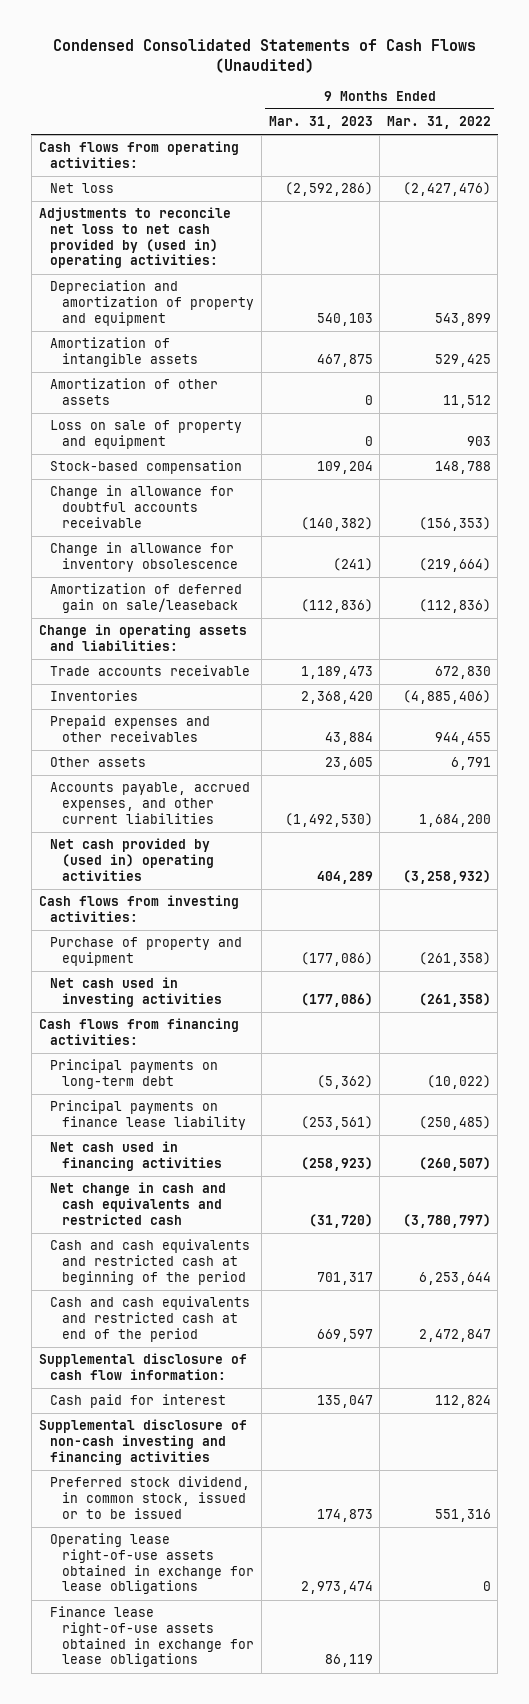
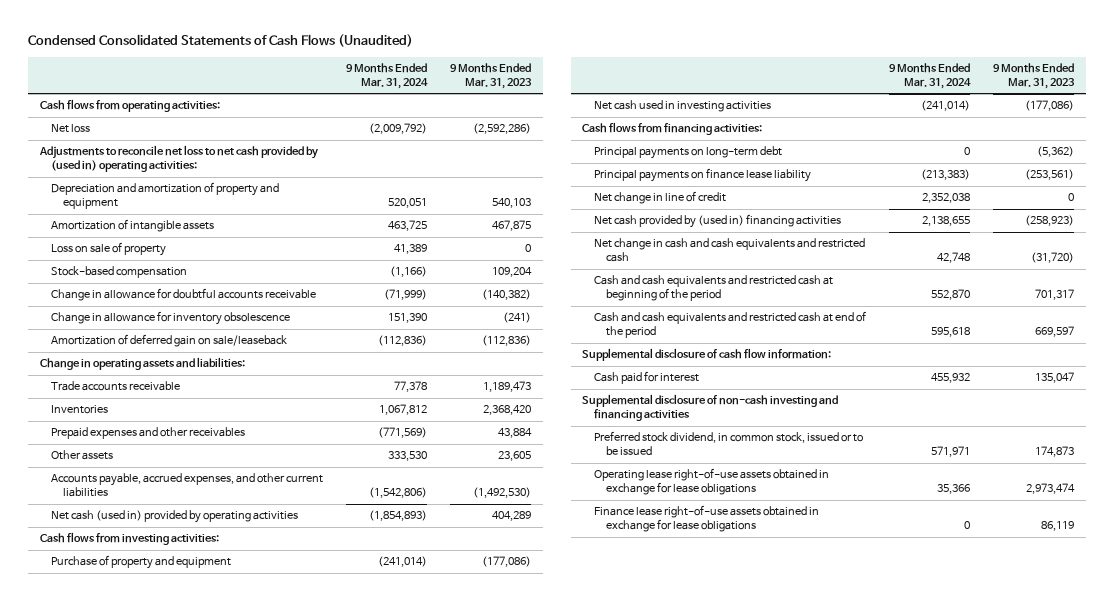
- | 9 Months Ended Mar. 31, 2023 | 9 Months Ended Mar. 31, 2022
+ | 9 Months Ended Mar. 31, 2024 | 9 Months Ended Mar. 31, 2023
- Amortization of other assets | 0 | 11,512
- Loss on sale of property and equipment | 0 | 903
+ Loss on sale of property | 41,389 | 0
- Net cash provided by (used in) operating activities | 404,289 | (3,258,932)
+ Net cash (used in) provided by operating activities | (1,854,893) | 404,289
- Net cash used in financing activities | (258,923) | (260,507)
+ Net change in line of credit | 2,352,038 | 0
+ Net cash provided by (used in) financing activities | 2,138,655 | (258,923)

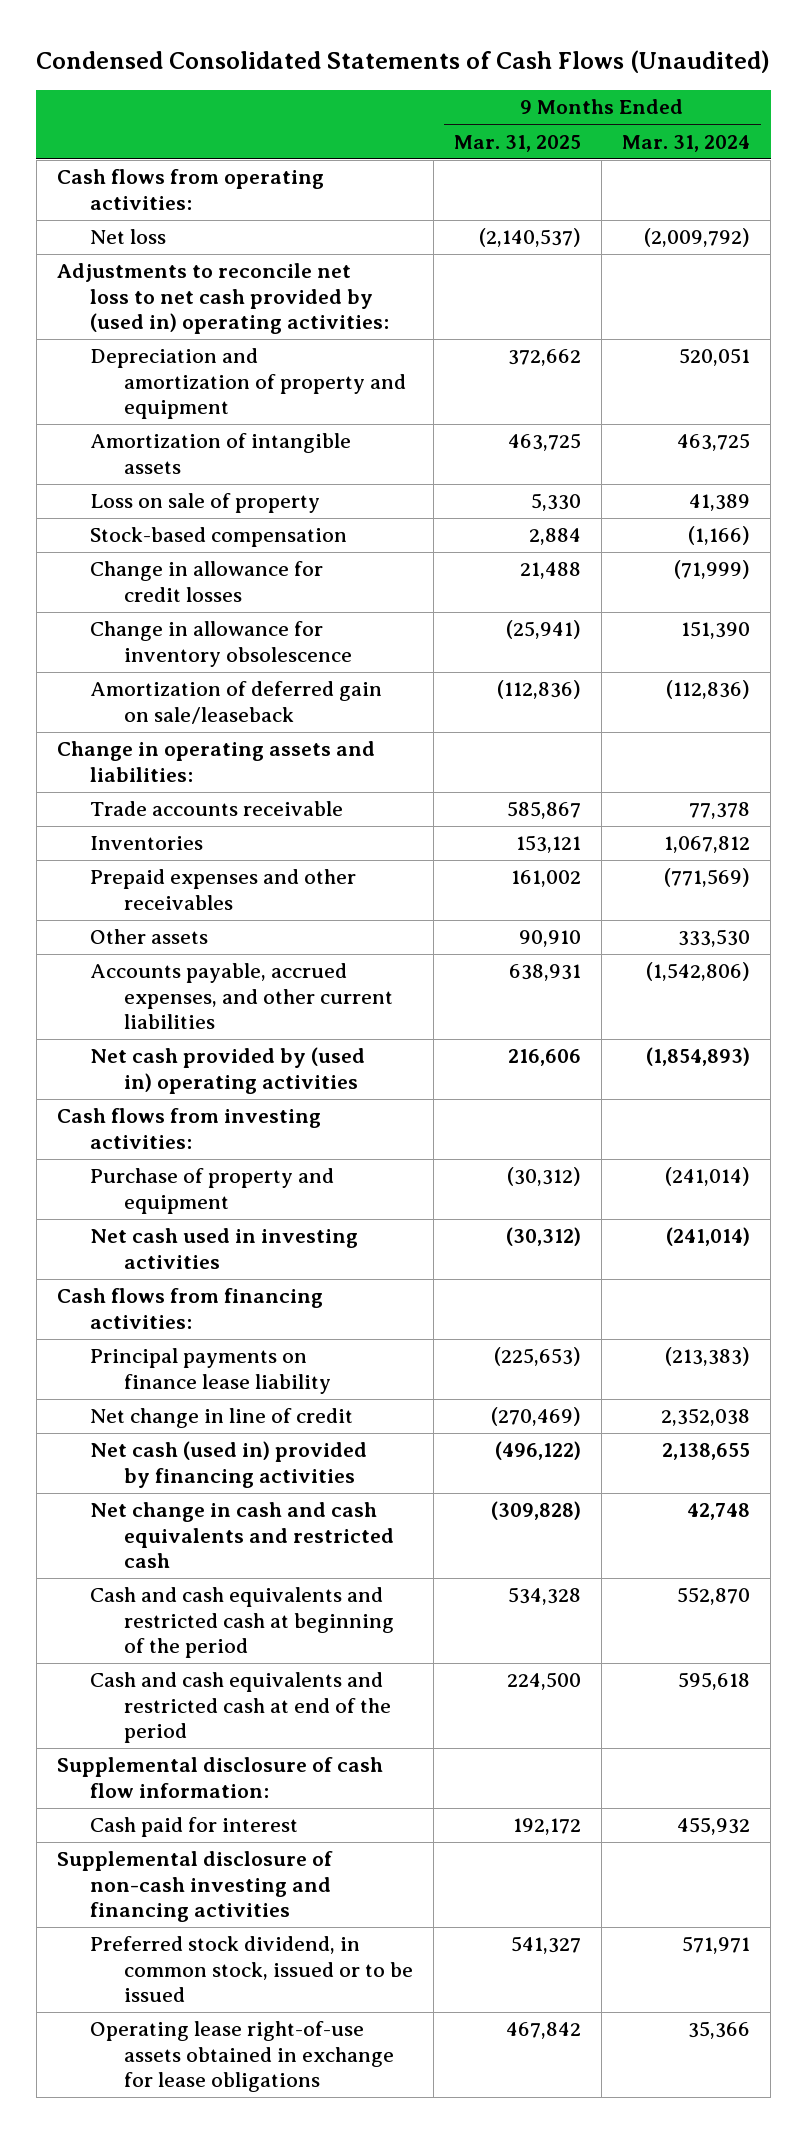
- | 9 Months Ended Mar. 31, 2024 | 9 Months Ended Mar. 31, 2023
+ | 9 Months Ended Mar. 31, 2025 | 9 Months Ended Mar. 31, 2024
- Change in allowance for doubtful accounts receivable | (71,999) | (140,382)
+ Change in allowance for credit losses | 21,488 | (71,999)
- Net cash (used in) provided by operating activities | (1,854,893) | 404,289
+ Net cash provided by (used in) operating activities | 216,606 | (1,854,893)
- Principal payments on long-term debt | 0 | (5,362)
- Net cash provided by (used in) financing activities | 2,138,655 | (258,923)
+ Net cash (used in) provided by financing activities | (496,122) | 2,138,655
- Finance lease right-of-use assets obtained in exchange for lease obligations | 0 | 86,119

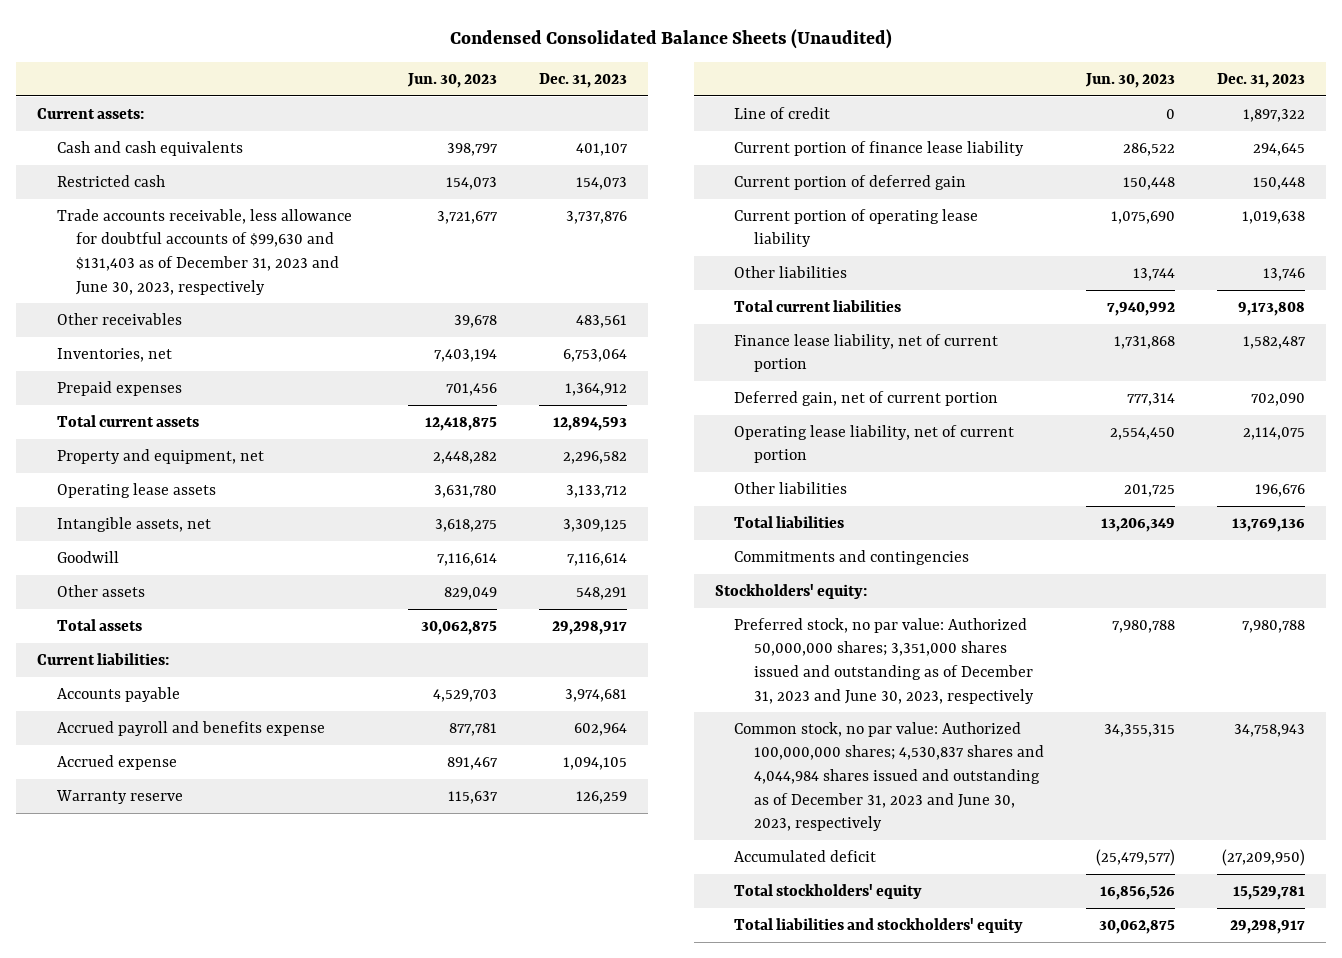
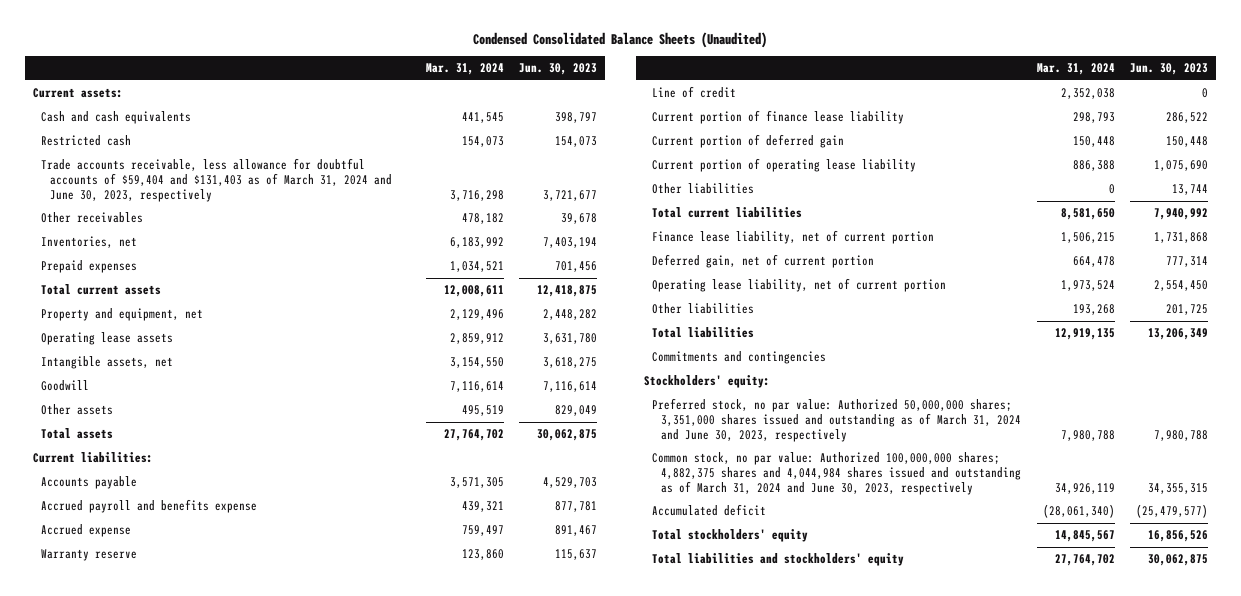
- | Jun. 30, 2023 | Dec. 31, 2023
+ | Mar. 31, 2024 | Jun. 30, 2023
- Trade accounts receivable, less allowance for doubtful accounts of $99,630 and $131,403 as of December 31, 2023 and June 30, 2023, respectively | 3,721,677 | 3,737,876
+ Trade accounts receivable, less allowance for doubtful accounts of $59,404 and $131,403 as of March 31, 2024 and June 30, 2023, respectively | 3,716,298 | 3,721,677
- Preferred stock, no par value: Authorized 50,000,000 shares; 3,351,000 shares issued and outstanding as of December 31, 2023 and June 30, 2023, respectively | 7,980,788 | 7,980,788
- Common stock, no par value: Authorized 100,000,000 shares; 4,530,837 shares and 4,044,984 shares issued and outstanding as of December 31, 2023 and June 30, 2023, respectively | 34,355,315 | 34,758,943
+ Preferred stock, no par value: Authorized 50,000,000 shares; 3,351,000 shares issued and outstanding as of March 31, 2024 and June 30, 2023, respectively | 7,980,788 | 7,980,788
+ Common stock, no par value: Authorized 100,000,000 shares; 4,882,375 shares and 4,044,984 shares issued and outstanding as of March 31, 2024 and June 30, 2023, respectively | 34,926,119 | 34,355,315

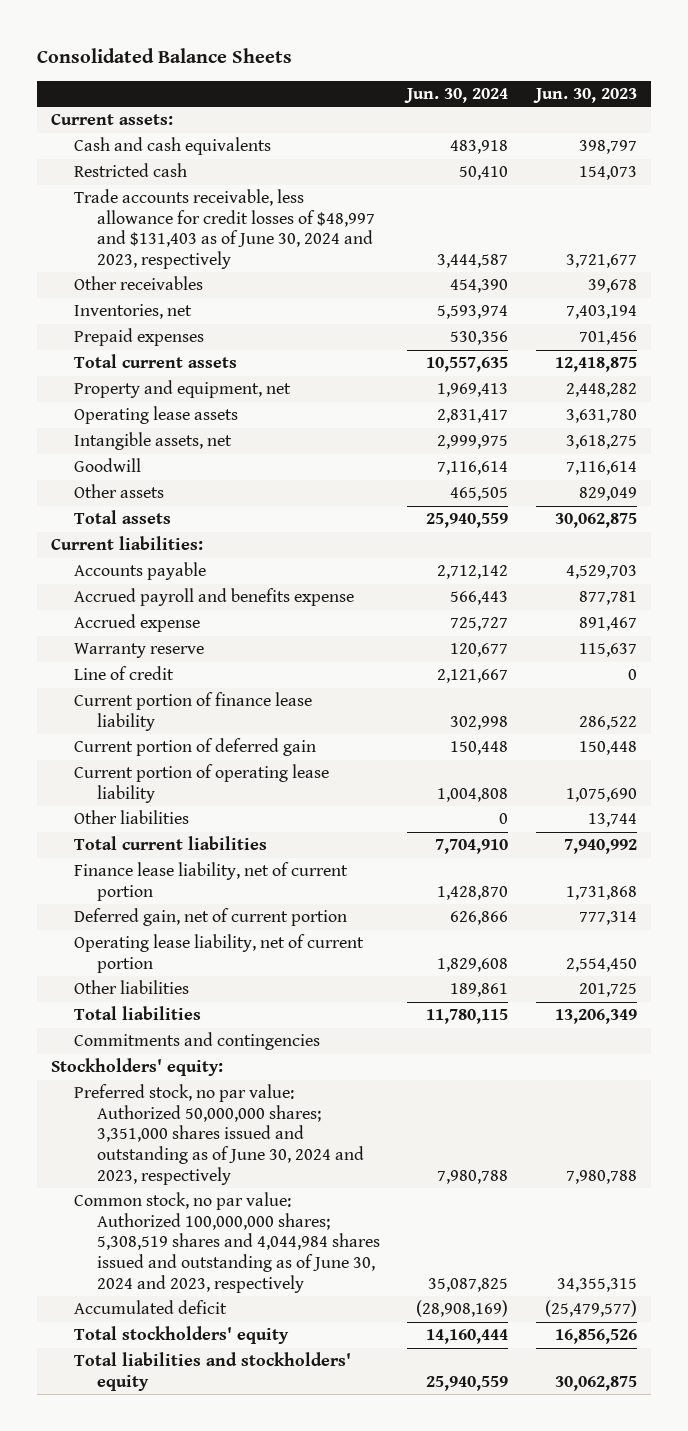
- Condensed Consolidated Balance Sheets (Unaudited)
+ Consolidated Balance Sheets
- | Mar. 31, 2024 | Jun. 30, 2023
+ | Jun. 30, 2024 | Jun. 30, 2023
- Trade accounts receivable, less allowance for doubtful accounts of $59,404 and $131,403 as of March 31, 2024 and June 30, 2023, respectively | 3,716,298 | 3,721,677
+ Trade accounts receivable, less allowance for credit losses of $48,997 and $131,403 as of June 30, 2024 and 2023, respectively | 3,444,587 | 3,721,677
- Preferred stock, no par value: Authorized 50,000,000 shares; 3,351,000 shares issued and outstanding as of March 31, 2024 and June 30, 2023, respectively | 7,980,788 | 7,980,788
- Common stock, no par value: Authorized 100,000,000 shares; 4,882,375 shares and 4,044,984 shares issued and outstanding as of March 31, 2024 and June 30, 2023, respectively | 34,926,119 | 34,355,315
+ Preferred stock, no par value: Authorized 50,000,000 shares; 3,351,000 shares issued and outstanding as of June 30, 2024 and 2023, respectively | 7,980,788 | 7,980,788
+ Common stock, no par value: Authorized 100,000,000 shares; 5,308,519 shares and 4,044,984 shares issued and outstanding as of June 30, 2024 and 2023, respectively | 35,087,825 | 34,355,315

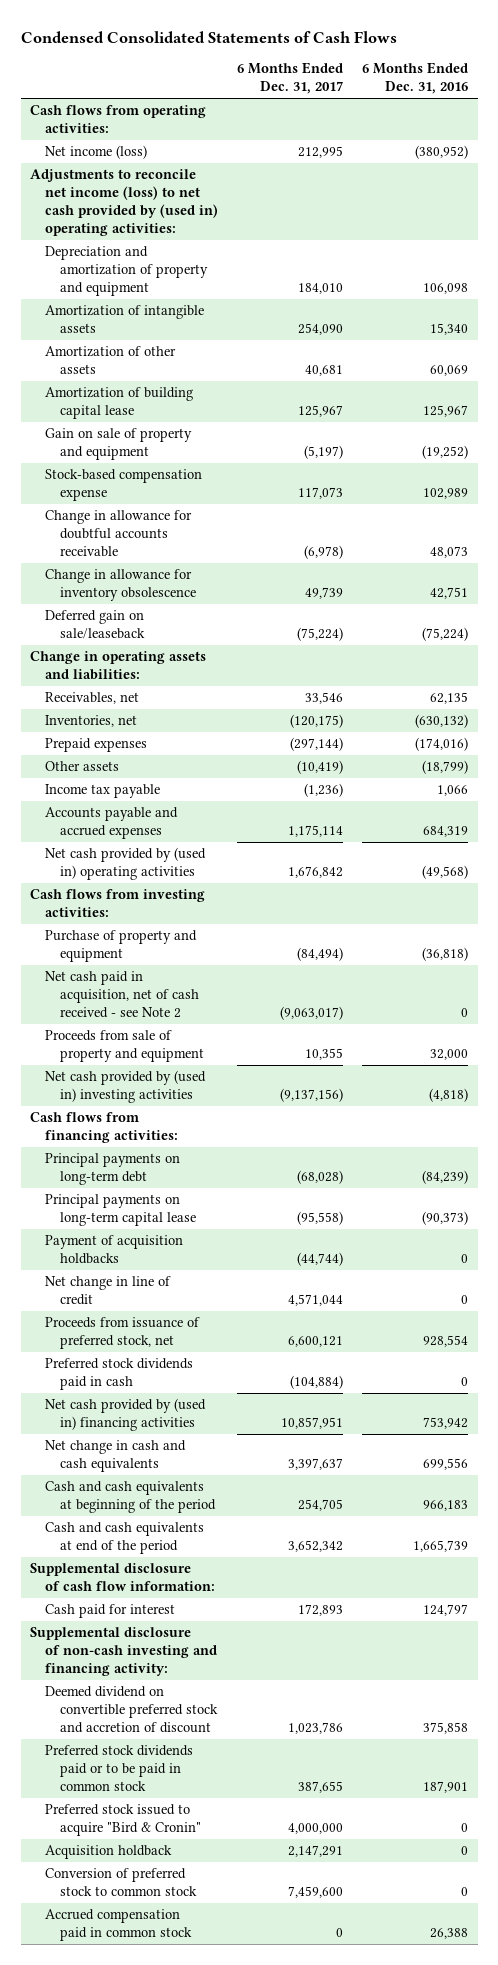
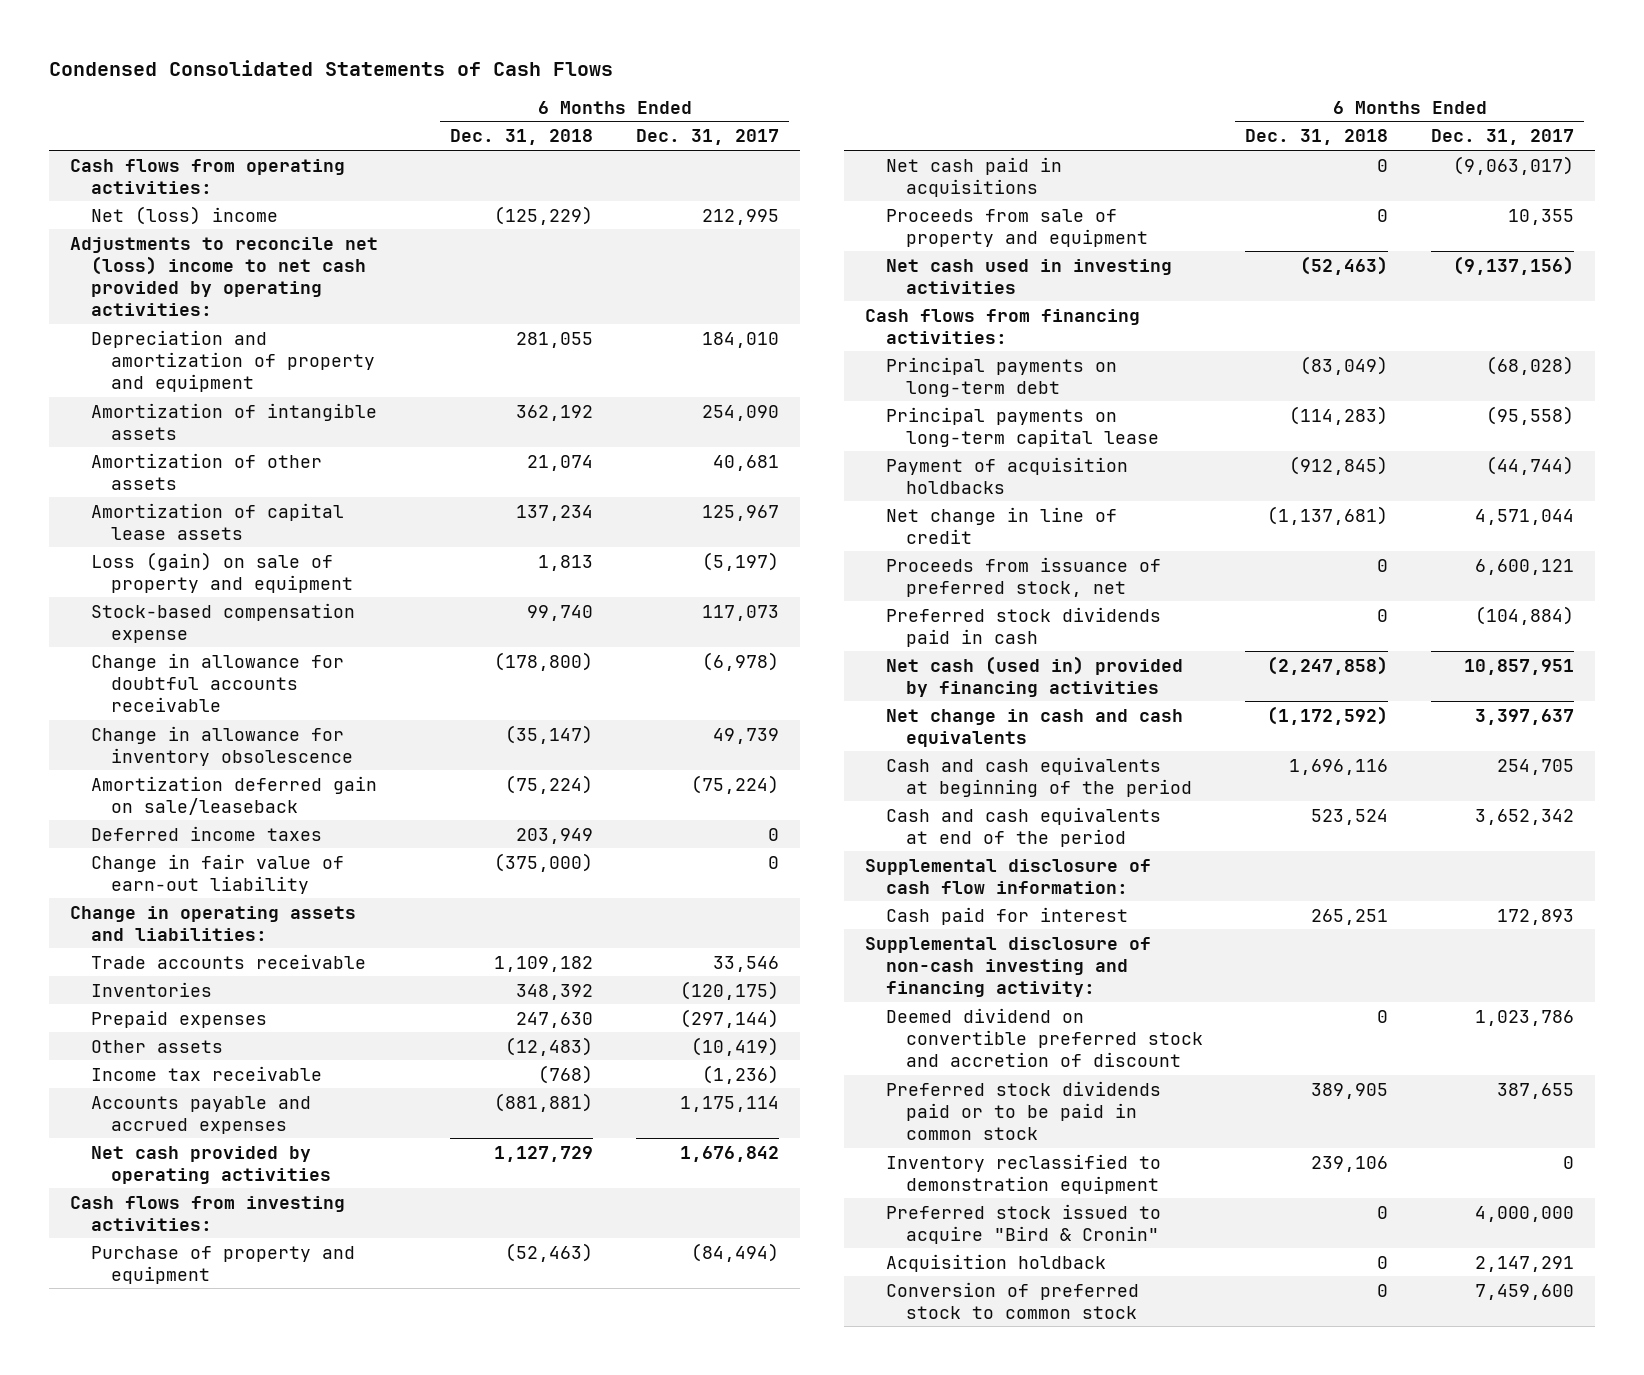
- | 6 Months Ended Dec. 31, 2017 | 6 Months Ended Dec. 31, 2016
+ | 6 Months Ended Dec. 31, 2018 | 6 Months Ended Dec. 31, 2017
- Net income (loss) | 212,995 | (380,952)
- Adjustments to reconcile net income (loss) to net cash provided by (used in) operating activities:
+ Net (loss) income | (125,229) | 212,995
+ Adjustments to reconcile net (loss) income to net cash provided by operating activities:
- Amortization of building capital lease | 125,967 | 125,967
- Gain on sale of property and equipment | (5,197) | (19,252)
+ Amortization of capital lease assets | 137,234 | 125,967
+ Loss (gain) on sale of property and equipment | 1,813 | (5,197)
- Deferred gain on sale/leaseback | (75,224) | (75,224)
+ Amortization deferred gain on sale/leaseback | (75,224) | (75,224)
+ Deferred income taxes | 203,949 | 0
+ Change in fair value of earn-out liability | (375,000) | 0
- Receivables, net | 33,546 | 62,135
- Inventories, net | (120,175) | (630,132)
+ Trade accounts receivable | 1,109,182 | 33,546
+ Inventories | 348,392 | (120,175)
- Income tax payable | (1,236) | 1,066
+ Income tax receivable | (768) | (1,236)
- Net cash provided by (used in) operating activities | 1,676,842 | (49,568)
+ Net cash provided by operating activities | 1,127,729 | 1,676,842
- Net cash paid in acquisition, net of cash received - see Note 2 | (9,063,017) | 0
+ Net cash paid in acquisitions | 0 | (9,063,017)
- Net cash provided by (used in) investing activities | (9,137,156) | (4,818)
+ Net cash used in investing activities | (52,463) | (9,137,156)
- Net cash provided by (used in) financing activities | 10,857,951 | 753,942
+ Net cash (used in) provided by financing activities | (2,247,858) | 10,857,951
+ Inventory reclassified to demonstration equipment | 239,106 | 0
- Accrued compensation paid in common stock | 0 | 26,388

